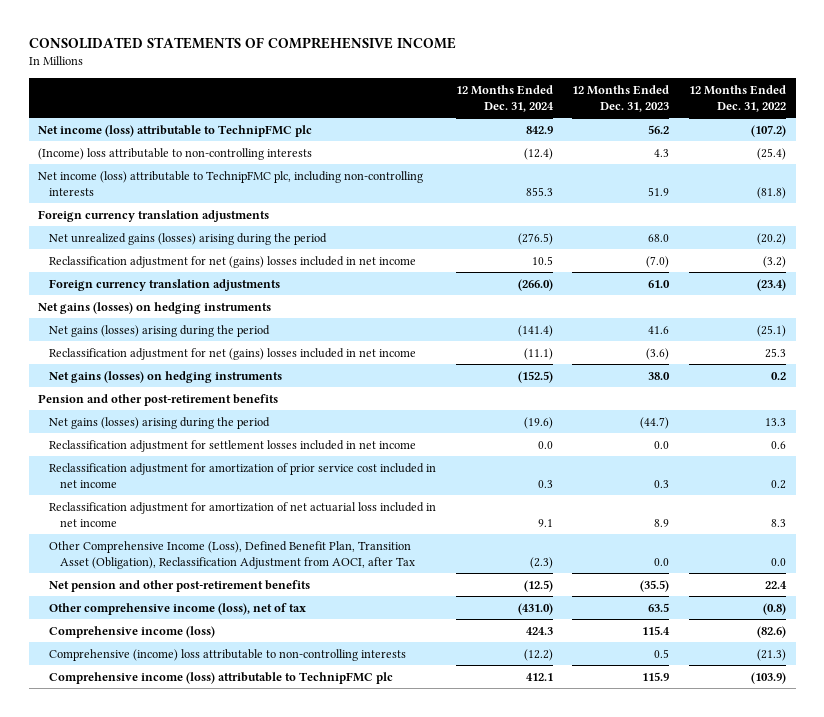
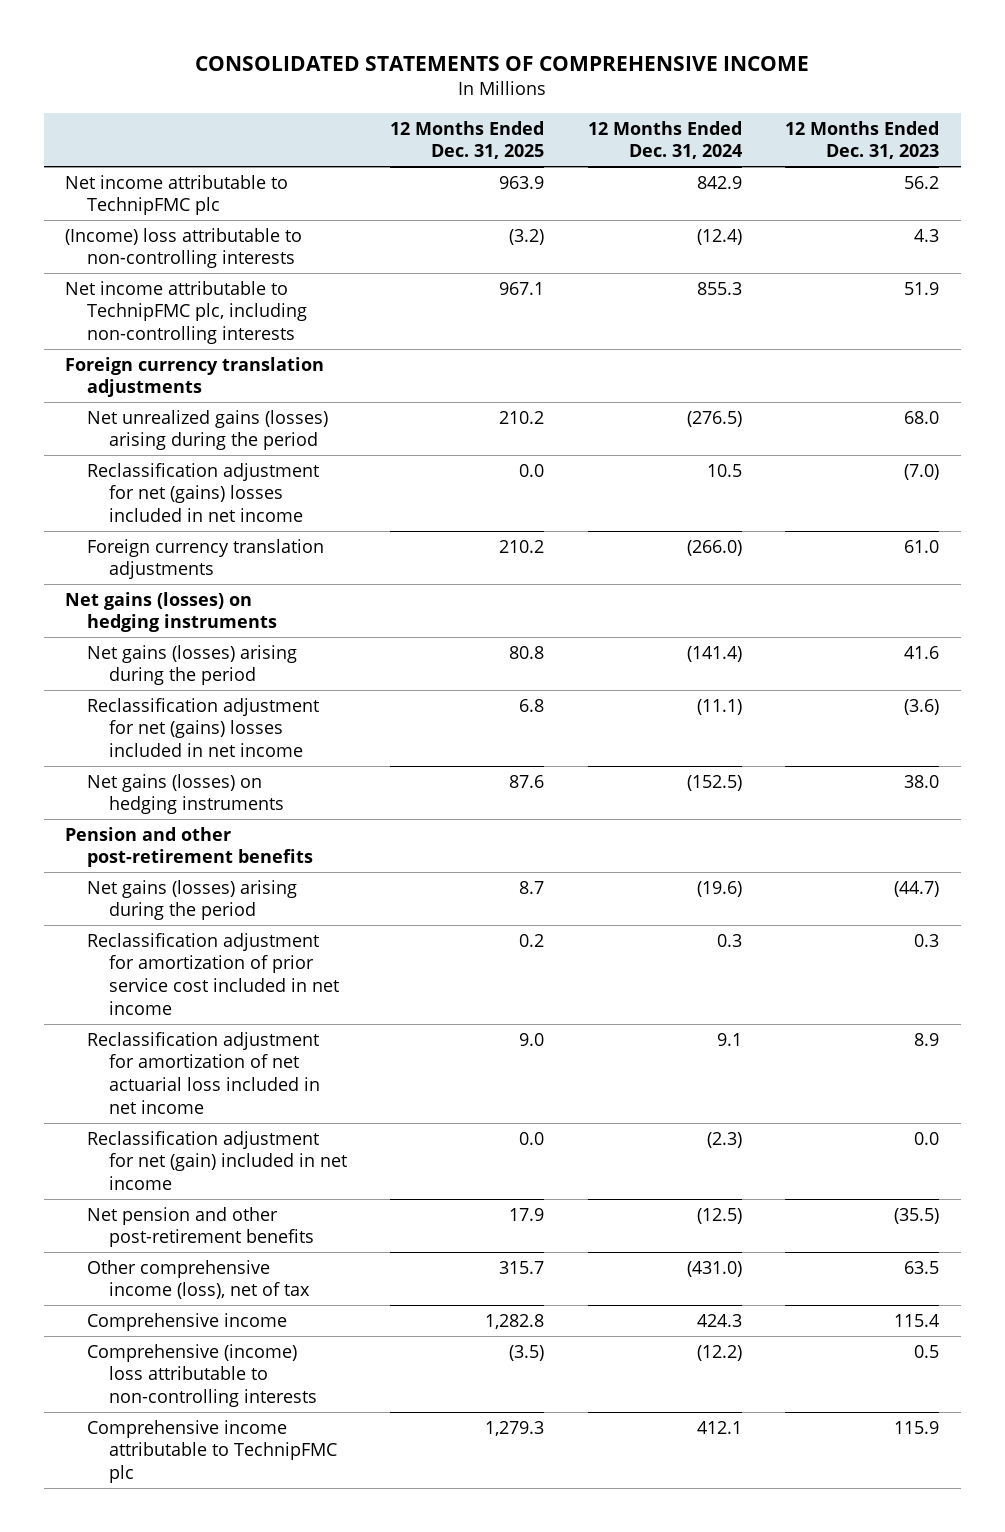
- | 12 Months Ended Dec. 31, 2024 | 12 Months Ended Dec. 31, 2023 | 12 Months Ended Dec. 31, 2022
+ | 12 Months Ended Dec. 31, 2025 | 12 Months Ended Dec. 31, 2024 | 12 Months Ended Dec. 31, 2023
- Net income (loss) attributable to TechnipFMC plc | 842.9 | 56.2 | (107.2)
+ Net income attributable to TechnipFMC plc | 963.9 | 842.9 | 56.2
- Net income (loss) attributable to TechnipFMC plc, including non-controlling interests | 855.3 | 51.9 | (81.8)
+ Net income attributable to TechnipFMC plc, including non-controlling interests | 967.1 | 855.3 | 51.9
- Reclassification adjustment for settlement losses included in net income | 0.0 | 0.0 | 0.6
- Other Comprehensive Income (Loss), Defined Benefit Plan, Transition Asset (Obligation), Reclassification Adjustment from AOCI, after Tax | (2.3) | 0.0 | 0.0
+ Reclassification adjustment for net (gain) included in net income | 0.0 | (2.3) | 0.0
- Comprehensive income (loss) | 424.3 | 115.4 | (82.6)
+ Comprehensive income | 1,282.8 | 424.3 | 115.4
- Comprehensive income (loss) attributable to TechnipFMC plc | 412.1 | 115.9 | (103.9)
+ Comprehensive income attributable to TechnipFMC plc | 1,279.3 | 412.1 | 115.9

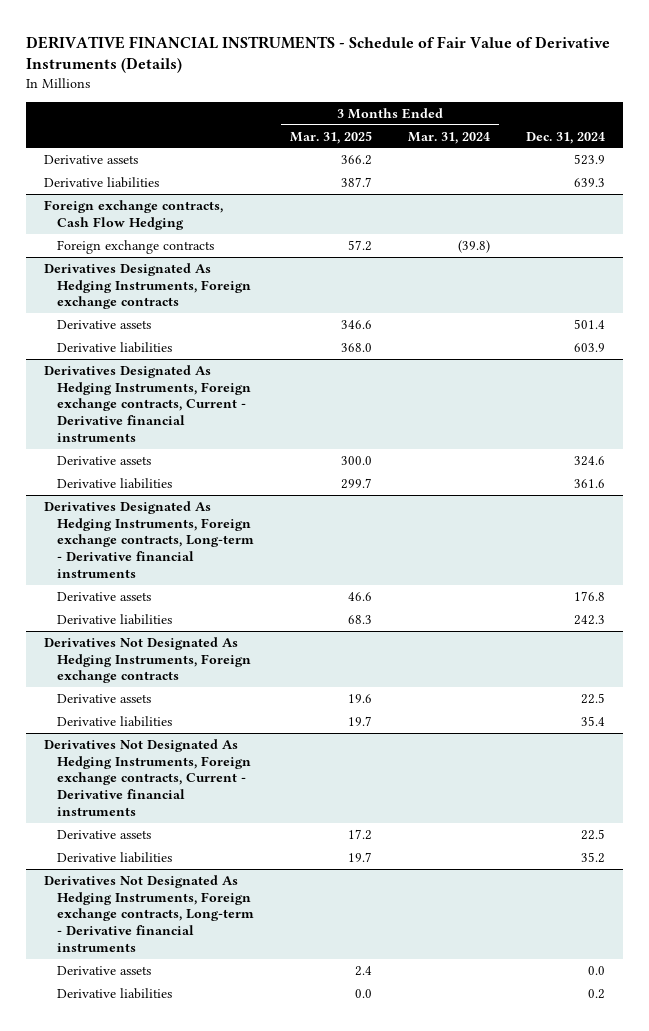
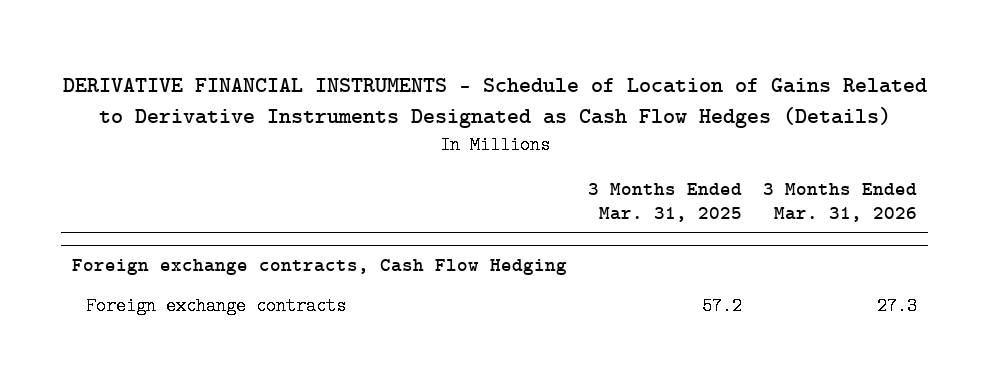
- DERIVATIVE FINANCIAL INSTRUMENTS - Schedule of Fair Value of Derivative Instruments (Details)
+ DERIVATIVE FINANCIAL INSTRUMENTS - Schedule of Location of Gains Related to Derivative Instruments Designated as Cash Flow Hedges (Details)
- | 3 Months Ended Mar. 31, 2025 | 3 Months Ended Mar. 31, 2024 | Dec. 31, 2024
+ | 3 Months Ended Mar. 31, 2025 | 3 Months Ended Mar. 31, 2026
- Derivative assets | 366.2 | | 523.9
- Derivative liabilities | 387.7 | | 639.3
- Derivatives Designated As Hedging Instruments, Foreign exchange contracts
- Derivative assets | 346.6 | | 501.4
- Derivative liabilities | 368.0 | | 603.9
- Derivatives Designated As Hedging Instruments, Foreign exchange contracts, Current - Derivative financial instruments
- Derivative assets | 300.0 | | 324.6
- Derivative liabilities | 299.7 | | 361.6
- Derivatives Designated As Hedging Instruments, Foreign exchange contracts, Long-term - Derivative financial instruments
- Derivative assets | 46.6 | | 176.8
- Derivative liabilities | 68.3 | | 242.3
- Derivatives Not Designated As Hedging Instruments, Foreign exchange contracts
- Derivative assets | 19.6 | | 22.5
- Derivative liabilities | 19.7 | | 35.4
- Derivatives Not Designated As Hedging Instruments, Foreign exchange contracts, Current - Derivative financial instruments
- Derivative assets | 17.2 | | 22.5
- Derivative liabilities | 19.7 | | 35.2
- Derivatives Not Designated As Hedging Instruments, Foreign exchange contracts, Long-term - Derivative financial instruments
- Derivative assets | 2.4 | | 0.0
- Derivative liabilities | 0.0 | | 0.2

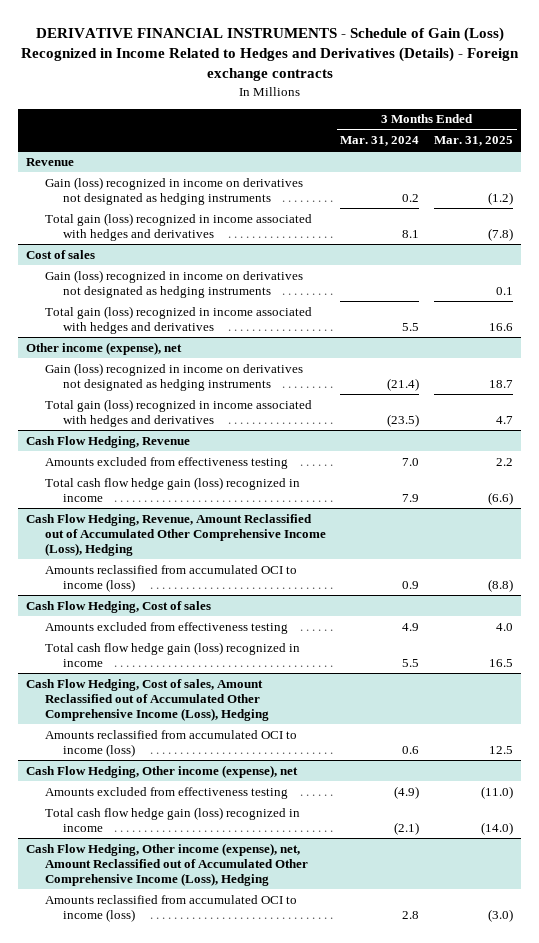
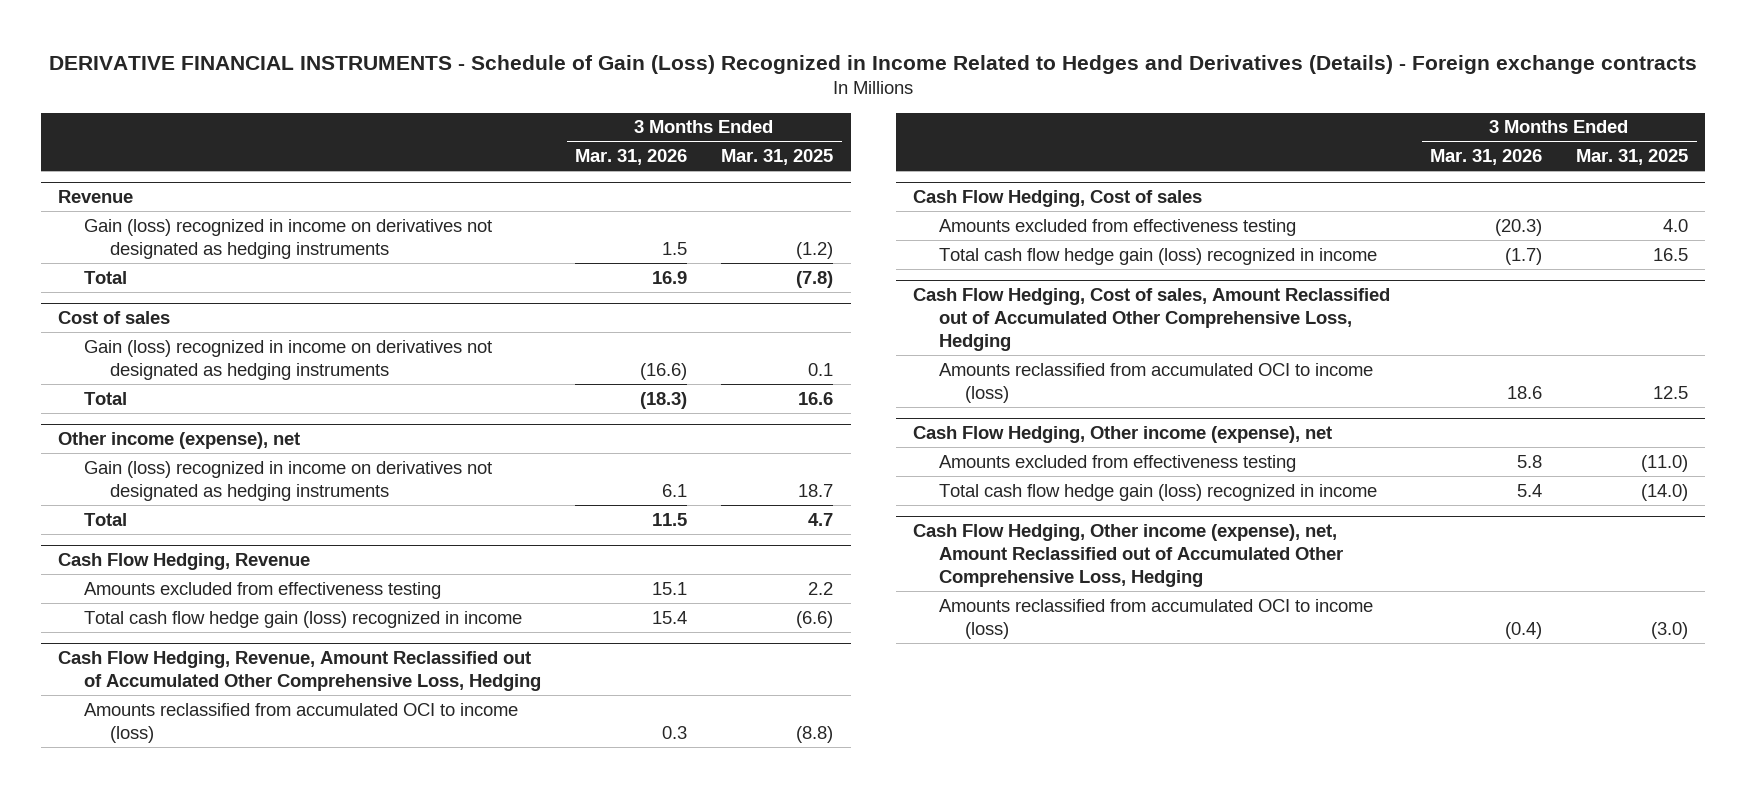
- | 3 Months Ended Mar. 31, 2024 | 3 Months Ended Mar. 31, 2025
+ | 3 Months Ended Mar. 31, 2026 | 3 Months Ended Mar. 31, 2025
@ Revenue
- Total gain (loss) recognized in income associated with hedges and derivatives | 8.1 | (7.8)
+ Total | 16.9 | (7.8)
@ Cost of sales
- Total gain (loss) recognized in income associated with hedges and derivatives | 5.5 | 16.6
+ Total | (18.3) | 16.6
@ Other income (expense), net
- Total gain (loss) recognized in income associated with hedges and derivatives | (23.5) | 4.7
+ Total | 11.5 | 4.7
- Cash Flow Hedging, Revenue, Amount Reclassified out of Accumulated Other Comprehensive Income (Loss), Hedging
+ Cash Flow Hedging, Revenue, Amount Reclassified out of Accumulated Other Comprehensive Loss, Hedging
- Cash Flow Hedging, Cost of sales, Amount Reclassified out of Accumulated Other Comprehensive Income (Loss), Hedging
+ Cash Flow Hedging, Cost of sales, Amount Reclassified out of Accumulated Other Comprehensive Loss, Hedging
- Cash Flow Hedging, Other income (expense), net, Amount Reclassified out of Accumulated Other Comprehensive Income (Loss), Hedging
+ Cash Flow Hedging, Other income (expense), net, Amount Reclassified out of Accumulated Other Comprehensive Loss, Hedging

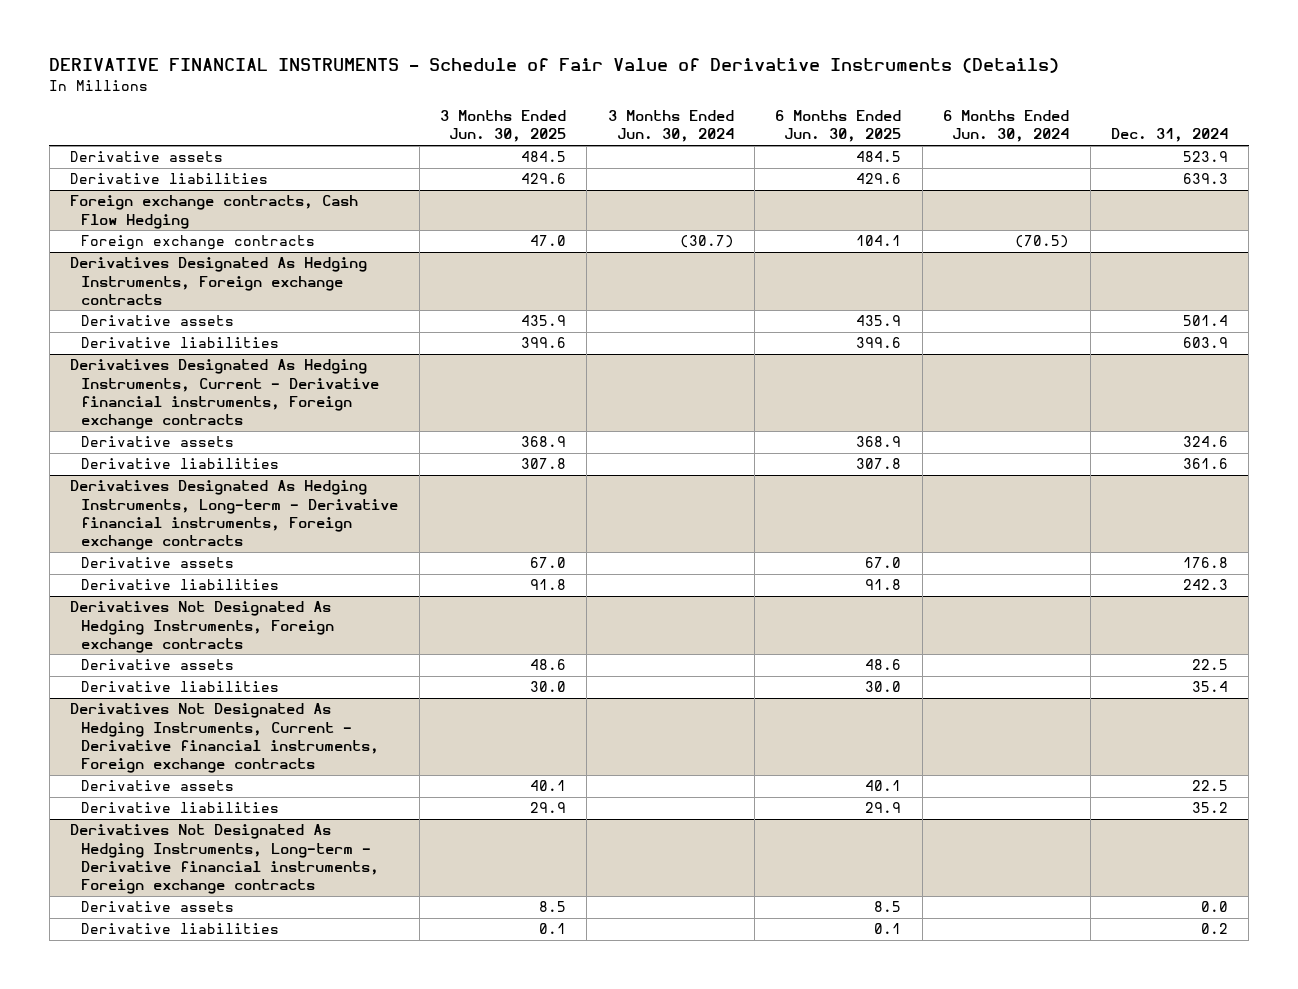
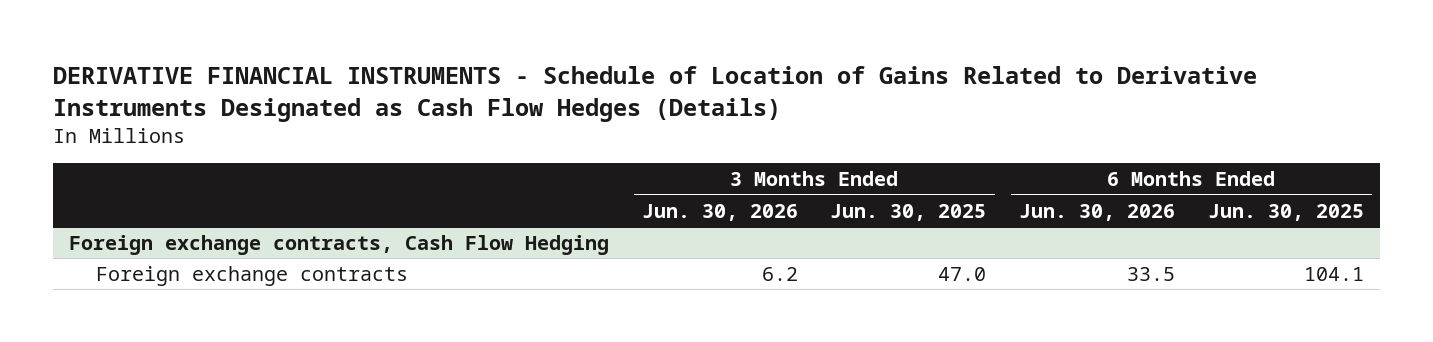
- DERIVATIVE FINANCIAL INSTRUMENTS - Schedule of Fair Value of Derivative Instruments (Details)
+ DERIVATIVE FINANCIAL INSTRUMENTS - Schedule of Location of Gains Related to Derivative Instruments Designated as Cash Flow Hedges (Details)
- | 3 Months Ended Jun. 30, 2025 | 3 Months Ended Jun. 30, 2024 | 6 Months Ended Jun. 30, 2025 | 6 Months Ended Jun. 30, 2024 | Dec. 31, 2024
+ | 3 Months Ended Jun. 30, 2026 | 3 Months Ended Jun. 30, 2025 | 6 Months Ended Jun. 30, 2026 | 6 Months Ended Jun. 30, 2025
- Derivative assets | 484.5 | | 484.5 | | 523.9
- Derivative liabilities | 429.6 | | 429.6 | | 639.3
- Derivatives Designated As Hedging Instruments, Foreign exchange contracts
- Derivative assets | 435.9 | | 435.9 | | 501.4
- Derivative liabilities | 399.6 | | 399.6 | | 603.9
- Derivatives Designated As Hedging Instruments, Current - Derivative financial instruments, Foreign exchange contracts
- Derivative assets | 368.9 | | 368.9 | | 324.6
- Derivative liabilities | 307.8 | | 307.8 | | 361.6
- Derivatives Designated As Hedging Instruments, Long-term - Derivative financial instruments, Foreign exchange contracts
- Derivative assets | 67.0 | | 67.0 | | 176.8
- Derivative liabilities | 91.8 | | 91.8 | | 242.3
- Derivatives Not Designated As Hedging Instruments, Foreign exchange contracts
- Derivative assets | 48.6 | | 48.6 | | 22.5
- Derivative liabilities | 30.0 | | 30.0 | | 35.4
- Derivatives Not Designated As Hedging Instruments, Current - Derivative financial instruments, Foreign exchange contracts
- Derivative assets | 40.1 | | 40.1 | | 22.5
- Derivative liabilities | 29.9 | | 29.9 | | 35.2
- Derivatives Not Designated As Hedging Instruments, Long-term - Derivative financial instruments, Foreign exchange contracts
- Derivative assets | 8.5 | | 8.5 | | 0.0
- Derivative liabilities | 0.1 | | 0.1 | | 0.2

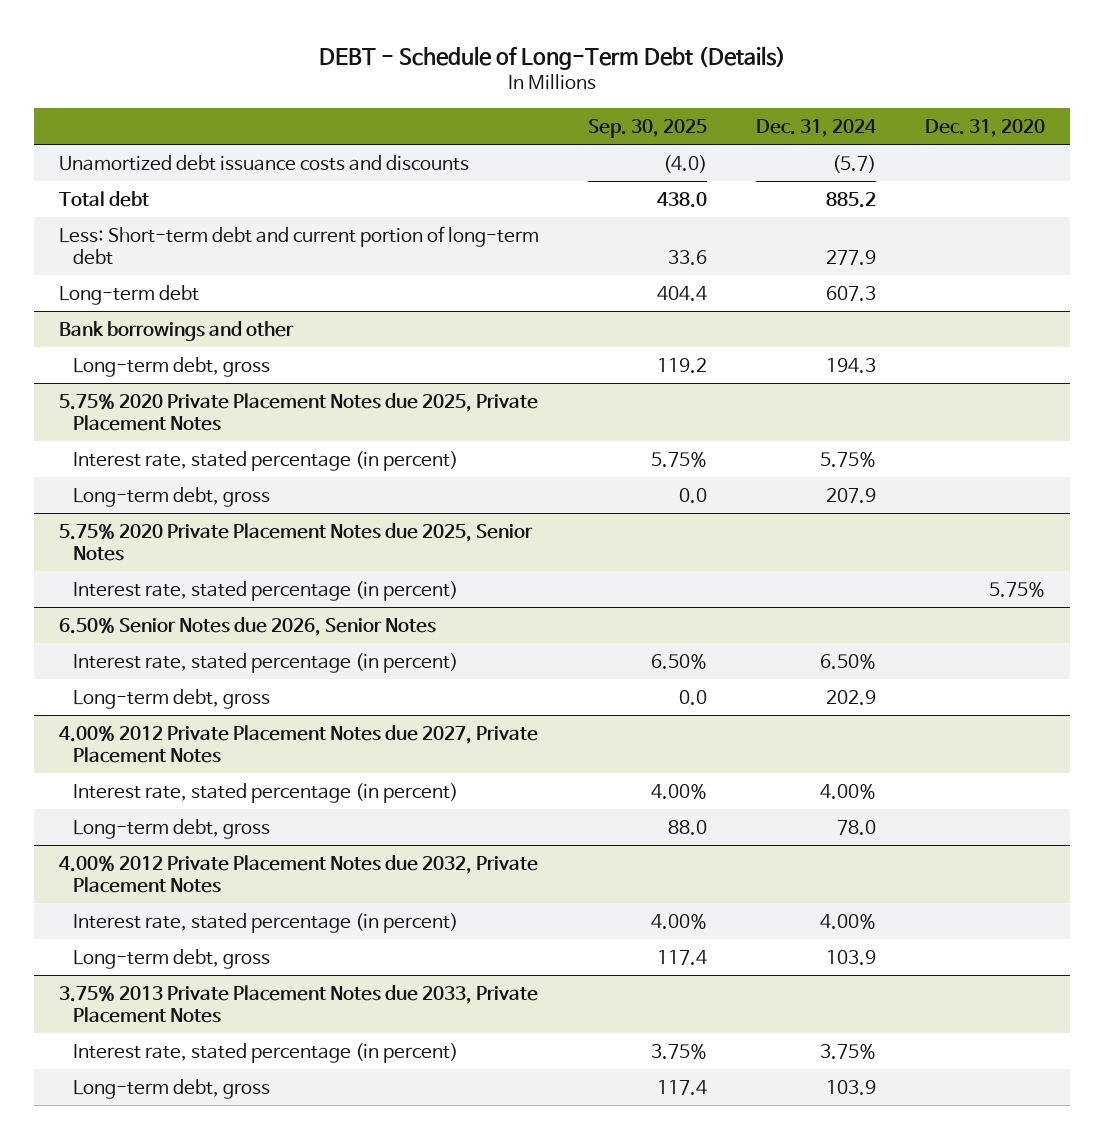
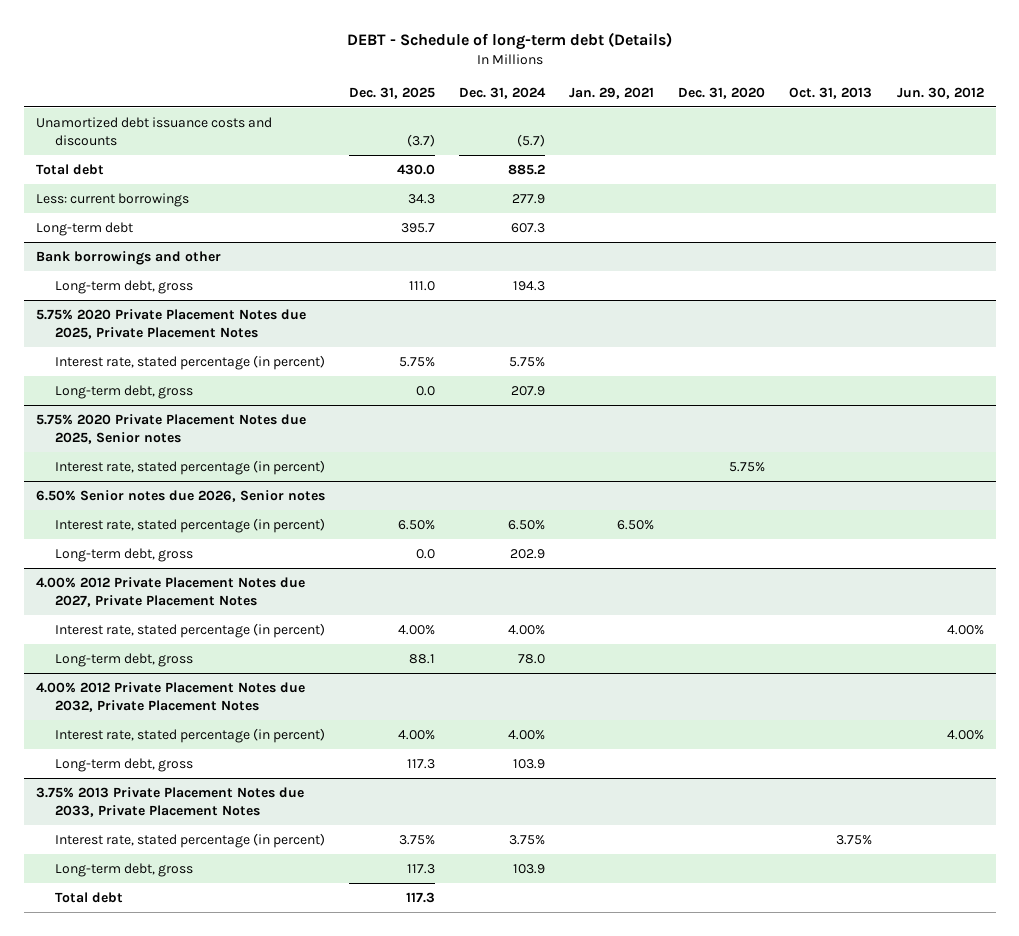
- DEBT - Schedule of Long-Term Debt (Details)
+ DEBT - Schedule of long-term debt (Details)
- | Sep. 30, 2025 | Dec. 31, 2024 | Dec. 31, 2020
+ | Dec. 31, 2025 | Dec. 31, 2024 | Jan. 29, 2021 | Dec. 31, 2020 | Oct. 31, 2013 | Jun. 30, 2012
- Less: Short-term debt and current portion of long-term debt | 33.6 | 277.9 |
+ Less: current borrowings | 34.3 | 277.9 | | | |
- 5.75% 2020 Private Placement Notes due 2025, Senior Notes
+ 5.75% 2020 Private Placement Notes due 2025, Senior notes
- 6.50% Senior Notes due 2026, Senior Notes
+ 6.50% Senior notes due 2026, Senior notes
@ 3.75% 2013 Private Placement Notes due 2033, Private Placement Notes
+ Total debt | 117.3 | | | | |

